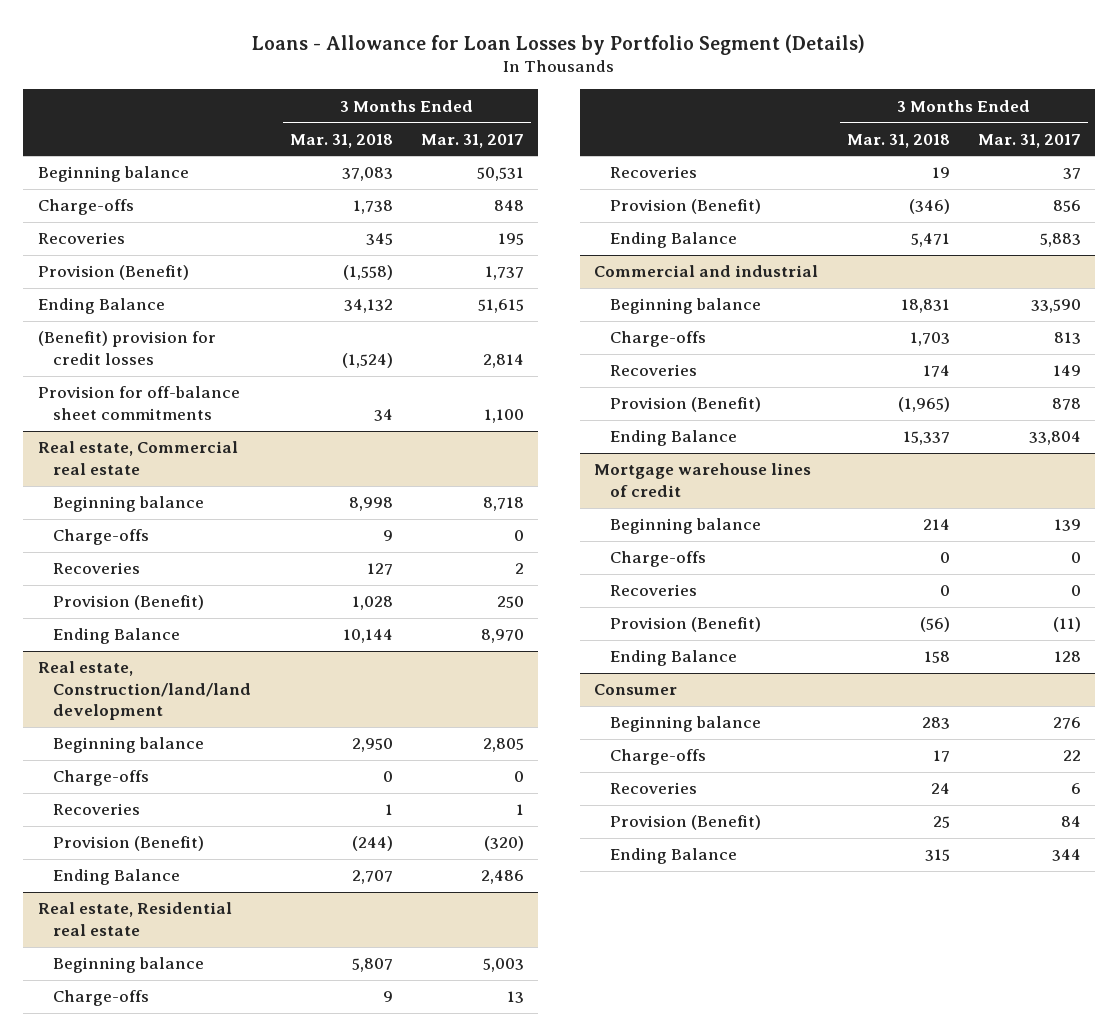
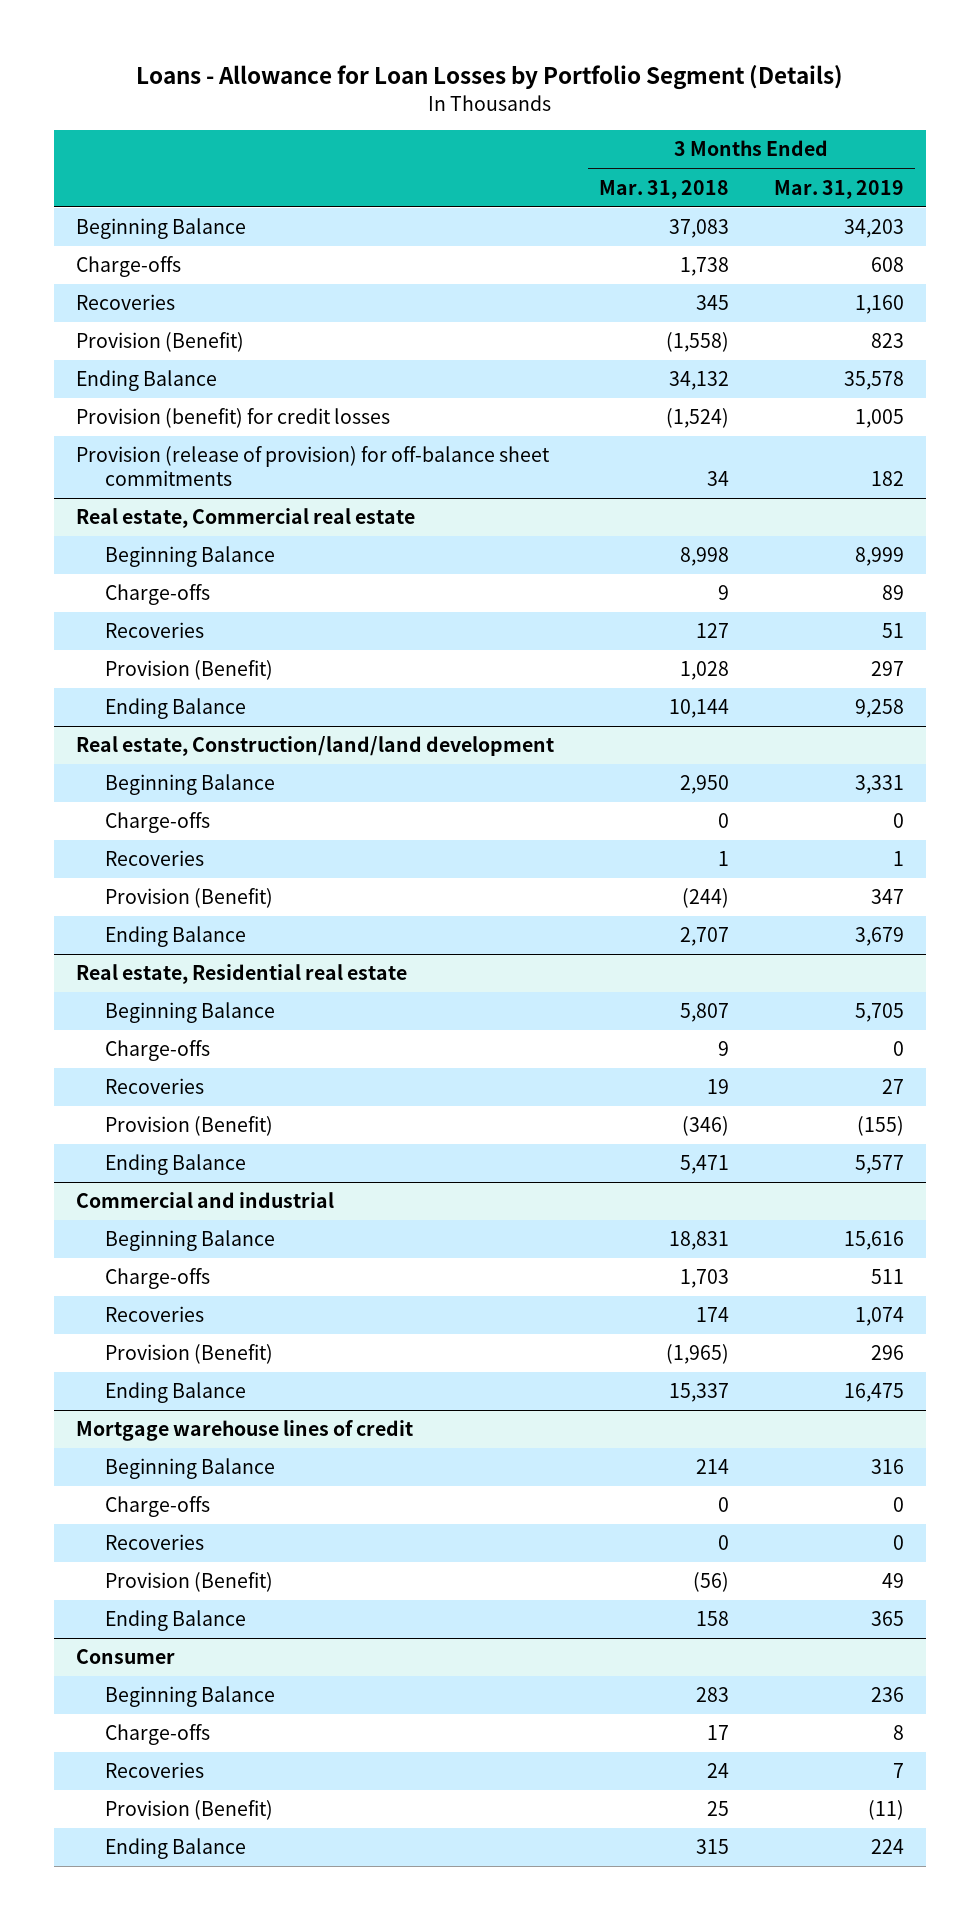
- | 3 Months Ended Mar. 31, 2018 | 3 Months Ended Mar. 31, 2017
+ | 3 Months Ended Mar. 31, 2018 | 3 Months Ended Mar. 31, 2019
- Beginning balance | 37,083 | 50,531
+ Beginning Balance | 37,083 | 34,203
- (Benefit) provision for credit losses | (1,524) | 2,814
- Provision for off-balance sheet commitments | 34 | 1,100
+ Provision (benefit) for credit losses | (1,524) | 1,005
+ Provision (release of provision) for off-balance sheet commitments | 34 | 182
@ Real estate, Commercial real estate
- Beginning balance | 8,998 | 8,718
+ Beginning Balance | 8,998 | 8,999
@ Real estate, Construction/land/land development
- Beginning balance | 2,950 | 2,805
+ Beginning Balance | 2,950 | 3,331
@ Real estate, Residential real estate
- Beginning balance | 5,807 | 5,003
+ Beginning Balance | 5,807 | 5,705
@ Commercial and industrial
- Beginning balance | 18,831 | 33,590
+ Beginning Balance | 18,831 | 15,616
@ Mortgage warehouse lines of credit
- Beginning balance | 214 | 139
+ Beginning Balance | 214 | 316
@ Consumer
- Beginning balance | 283 | 276
+ Beginning Balance | 283 | 236

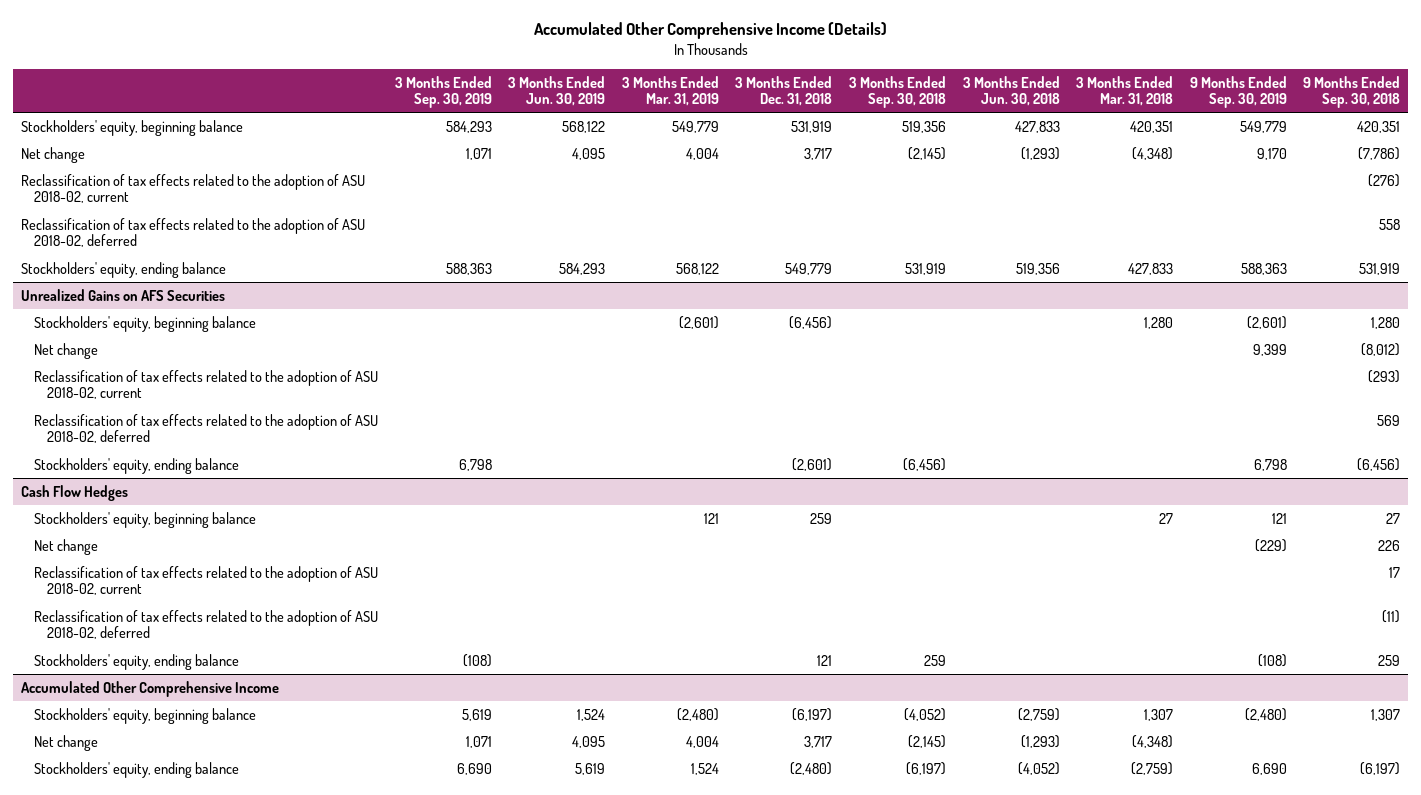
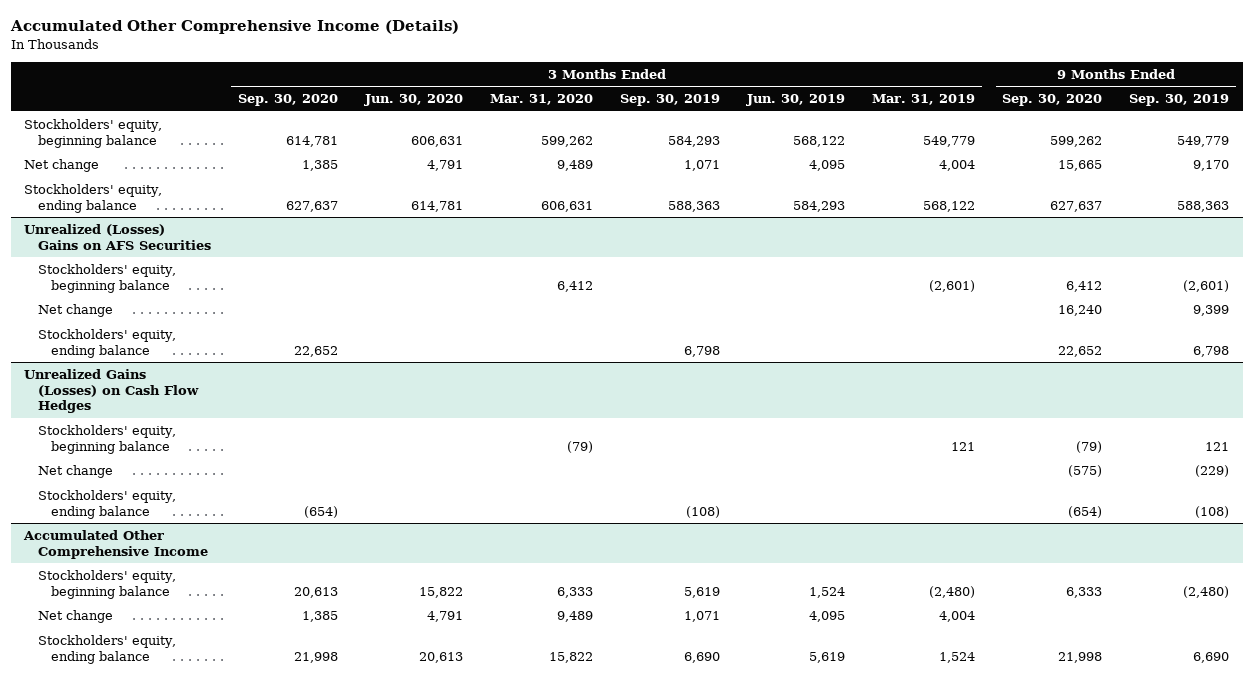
- | 3 Months Ended Sep. 30, 2019 | 3 Months Ended Jun. 30, 2019 | 3 Months Ended Mar. 31, 2019 | 3 Months Ended Dec. 31, 2018 | 3 Months Ended Sep. 30, 2018 | 3 Months Ended Jun. 30, 2018 | 3 Months Ended Mar. 31, 2018 | 9 Months Ended Sep. 30, 2019 | 9 Months Ended Sep. 30, 2018
+ | 3 Months Ended Sep. 30, 2020 | 3 Months Ended Jun. 30, 2020 | 3 Months Ended Mar. 31, 2020 | 3 Months Ended Sep. 30, 2019 | 3 Months Ended Jun. 30, 2019 | 3 Months Ended Mar. 31, 2019 | 9 Months Ended Sep. 30, 2020 | 9 Months Ended Sep. 30, 2019
- Reclassification of tax effects related to the adoption of ASU 2018-02, current | | | | | | | | | (276)
- Reclassification of tax effects related to the adoption of ASU 2018-02, deferred | | | | | | | | | 558
- Unrealized Gains on AFS Securities
+ Unrealized (Losses) Gains on AFS Securities
- Reclassification of tax effects related to the adoption of ASU 2018-02, current | | | | | | | | | (293)
- Reclassification of tax effects related to the adoption of ASU 2018-02, deferred | | | | | | | | | 569
- Cash Flow Hedges
+ Unrealized Gains (Losses) on Cash Flow Hedges
- Reclassification of tax effects related to the adoption of ASU 2018-02, current | | | | | | | | | 17
- Reclassification of tax effects related to the adoption of ASU 2018-02, deferred | | | | | | | | | (11)

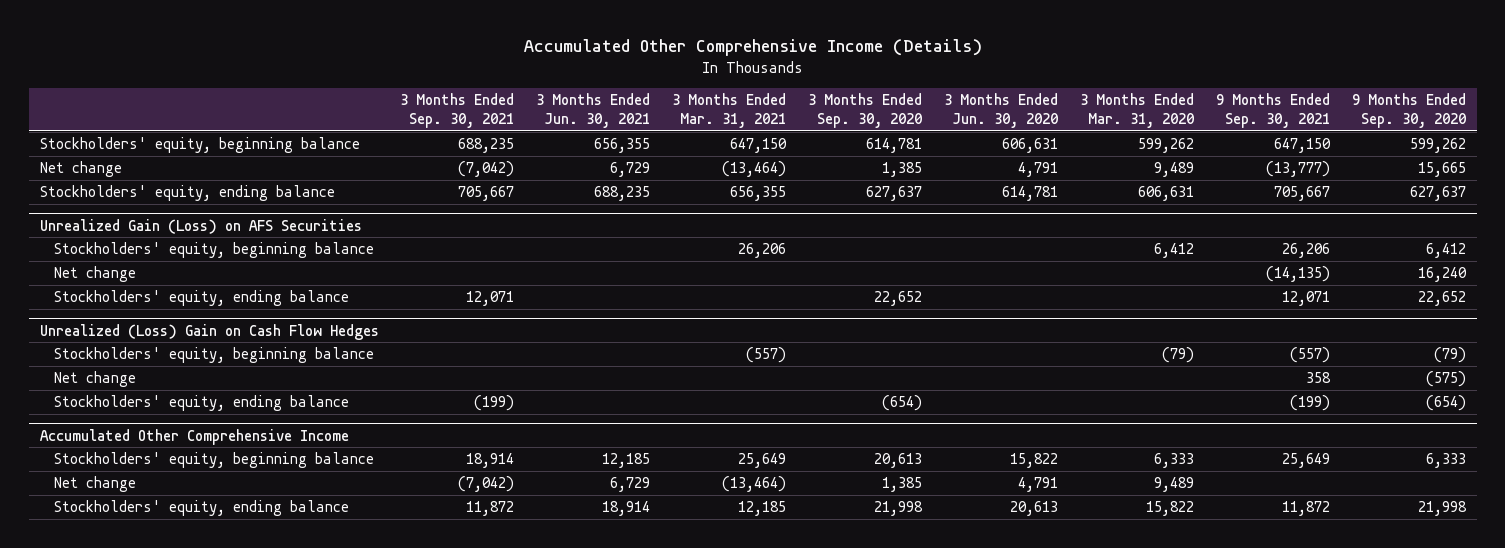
- | 3 Months Ended Sep. 30, 2020 | 3 Months Ended Jun. 30, 2020 | 3 Months Ended Mar. 31, 2020 | 3 Months Ended Sep. 30, 2019 | 3 Months Ended Jun. 30, 2019 | 3 Months Ended Mar. 31, 2019 | 9 Months Ended Sep. 30, 2020 | 9 Months Ended Sep. 30, 2019
+ | 3 Months Ended Sep. 30, 2021 | 3 Months Ended Jun. 30, 2021 | 3 Months Ended Mar. 31, 2021 | 3 Months Ended Sep. 30, 2020 | 3 Months Ended Jun. 30, 2020 | 3 Months Ended Mar. 31, 2020 | 9 Months Ended Sep. 30, 2021 | 9 Months Ended Sep. 30, 2020
- Unrealized (Losses) Gains on AFS Securities
+ Unrealized Gain (Loss) on AFS Securities
- Unrealized Gains (Losses) on Cash Flow Hedges
+ Unrealized (Loss) Gain on Cash Flow Hedges

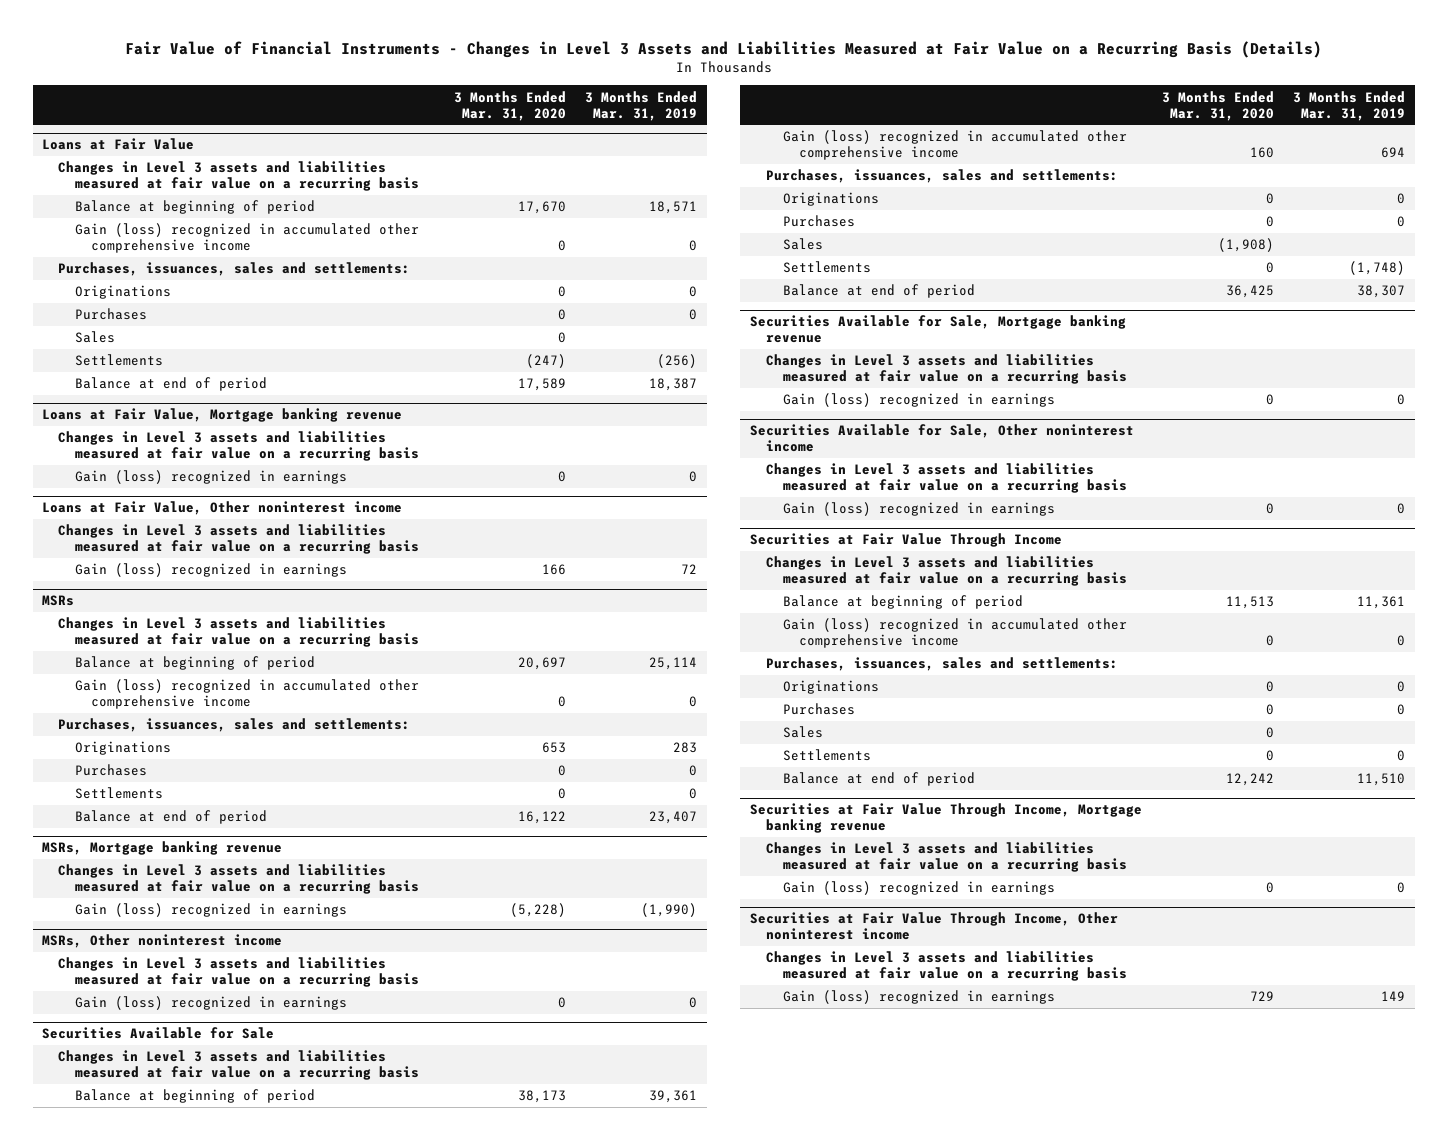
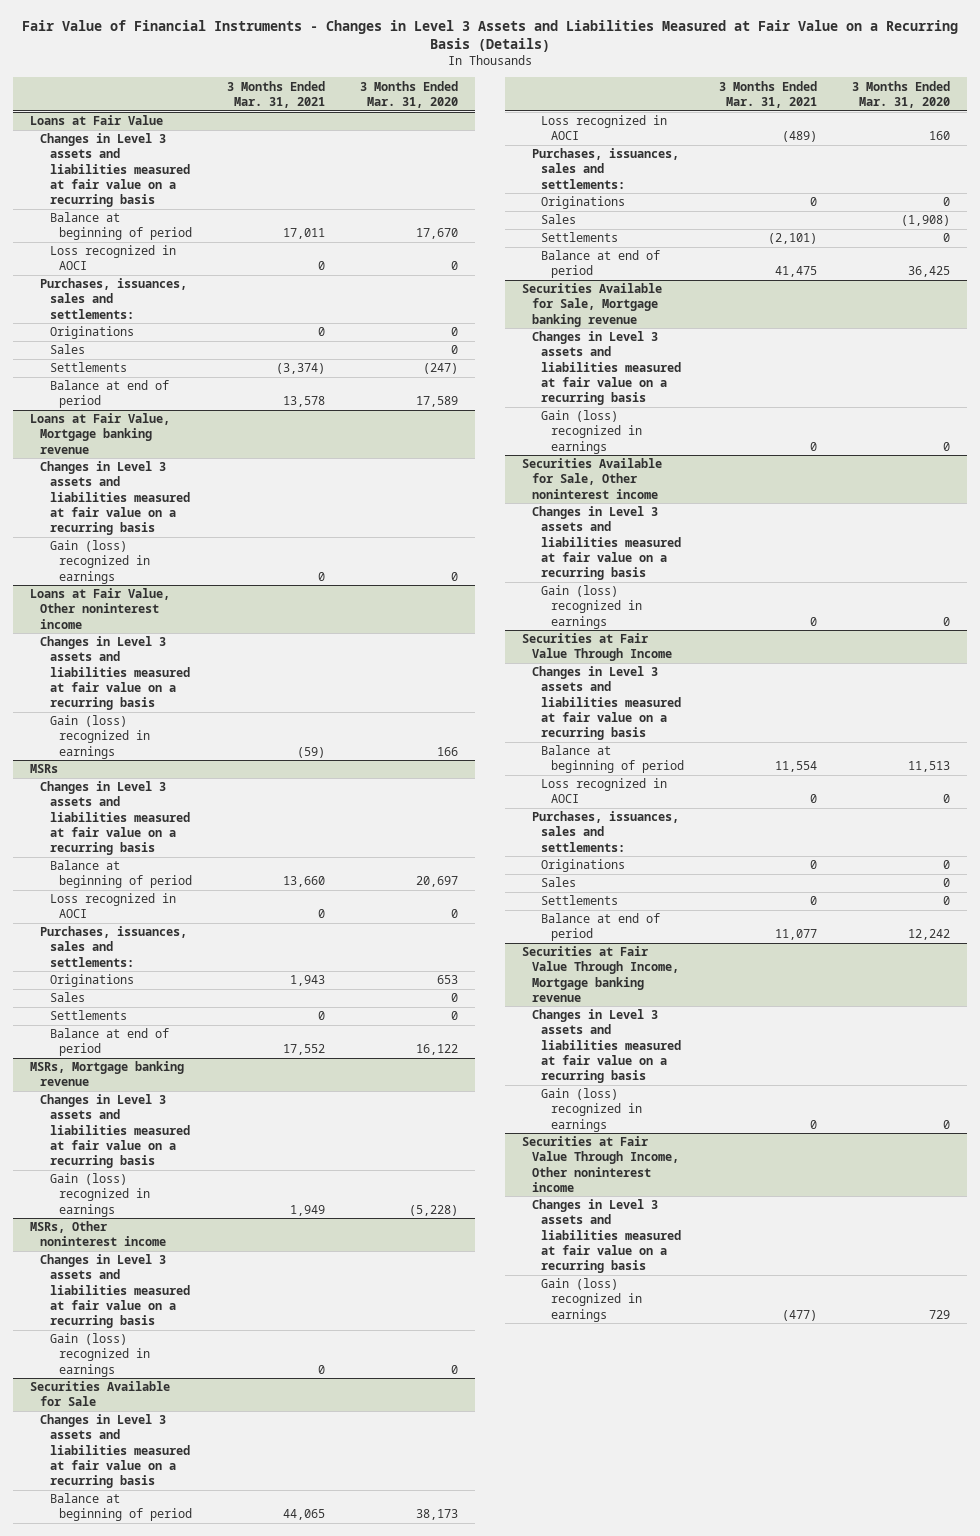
- | 3 Months Ended Mar. 31, 2020 | 3 Months Ended Mar. 31, 2019
+ | 3 Months Ended Mar. 31, 2021 | 3 Months Ended Mar. 31, 2020
@ Loans at Fair Value
- Gain (loss) recognized in accumulated other comprehensive income | 0 | 0
+ Loss recognized in AOCI | 0 | 0
- Purchases | 0 | 0
@ MSRs
- Gain (loss) recognized in accumulated other comprehensive income | 0 | 0
+ Loss recognized in AOCI | 0 | 0
- Purchases | 0 | 0
+ Sales | | 0
@ Securities Available for Sale
- Gain (loss) recognized in accumulated other comprehensive income | 160 | 694
+ Loss recognized in AOCI | (489) | 160
- Purchases | 0 | 0
@ Securities at Fair Value Through Income
- Gain (loss) recognized in accumulated other comprehensive income | 0 | 0
+ Loss recognized in AOCI | 0 | 0
- Purchases | 0 | 0

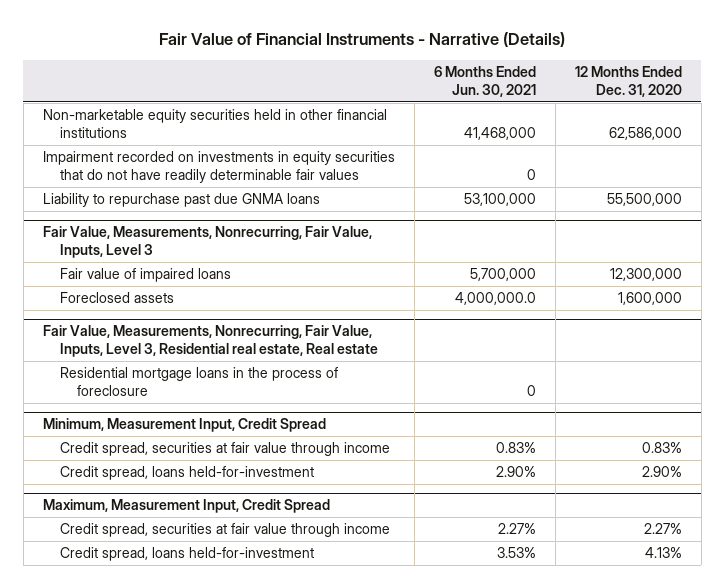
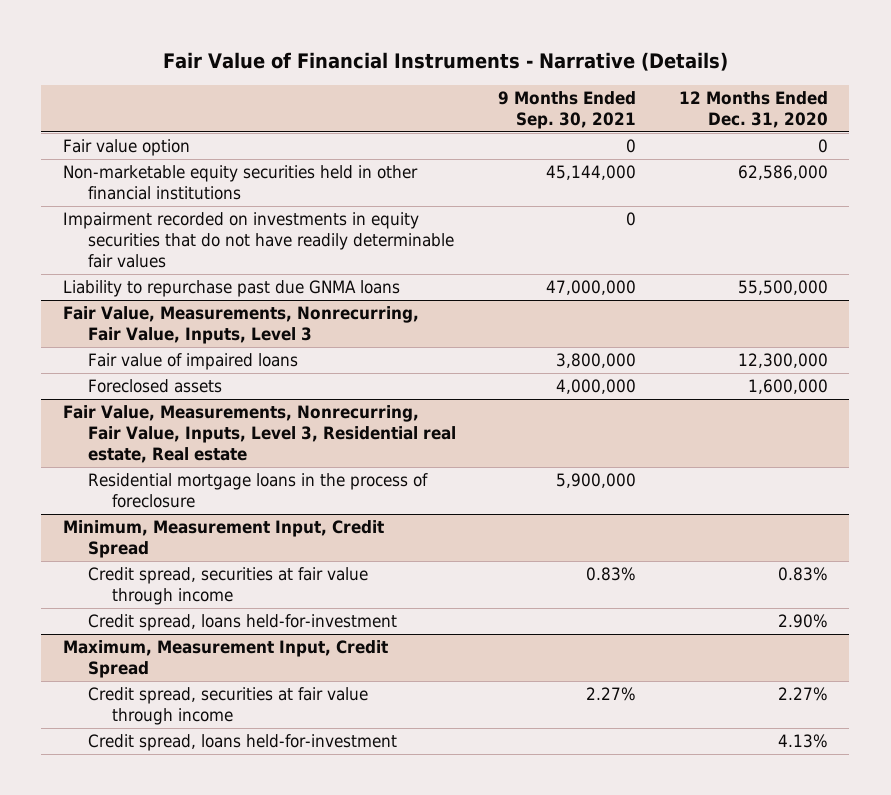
- | 6 Months Ended Jun. 30, 2021 | 12 Months Ended Dec. 31, 2020
+ | 9 Months Ended Sep. 30, 2021 | 12 Months Ended Dec. 31, 2020
+ Fair value option | 0 | 0

